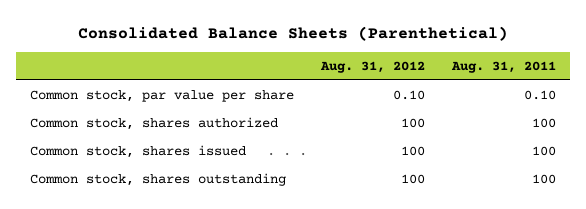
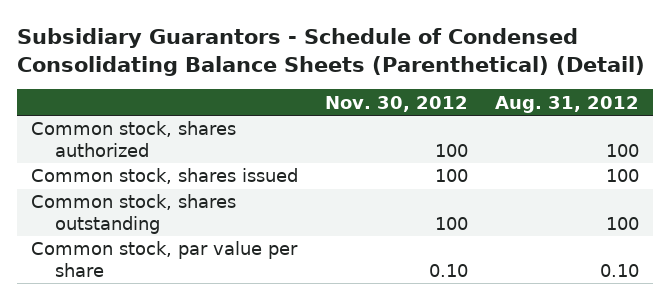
- Consolidated Balance Sheets (Parenthetical)
+ Subsidiary Guarantors - Schedule of Condensed Consolidating Balance Sheets (Parenthetical) (Detail)
- | Aug. 31, 2012 | Aug. 31, 2011
+ | Nov. 30, 2012 | Aug. 31, 2012
moved down: Common stock, par value per share | 0.10 | 0.10

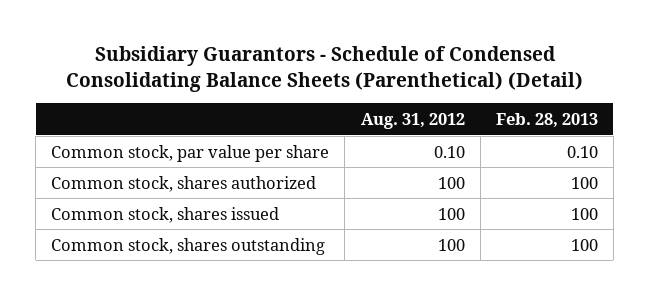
- | Nov. 30, 2012 | Aug. 31, 2012
+ | Aug. 31, 2012 | Feb. 28, 2013
moved up: Common stock, par value per share | 0.10 | 0.10

